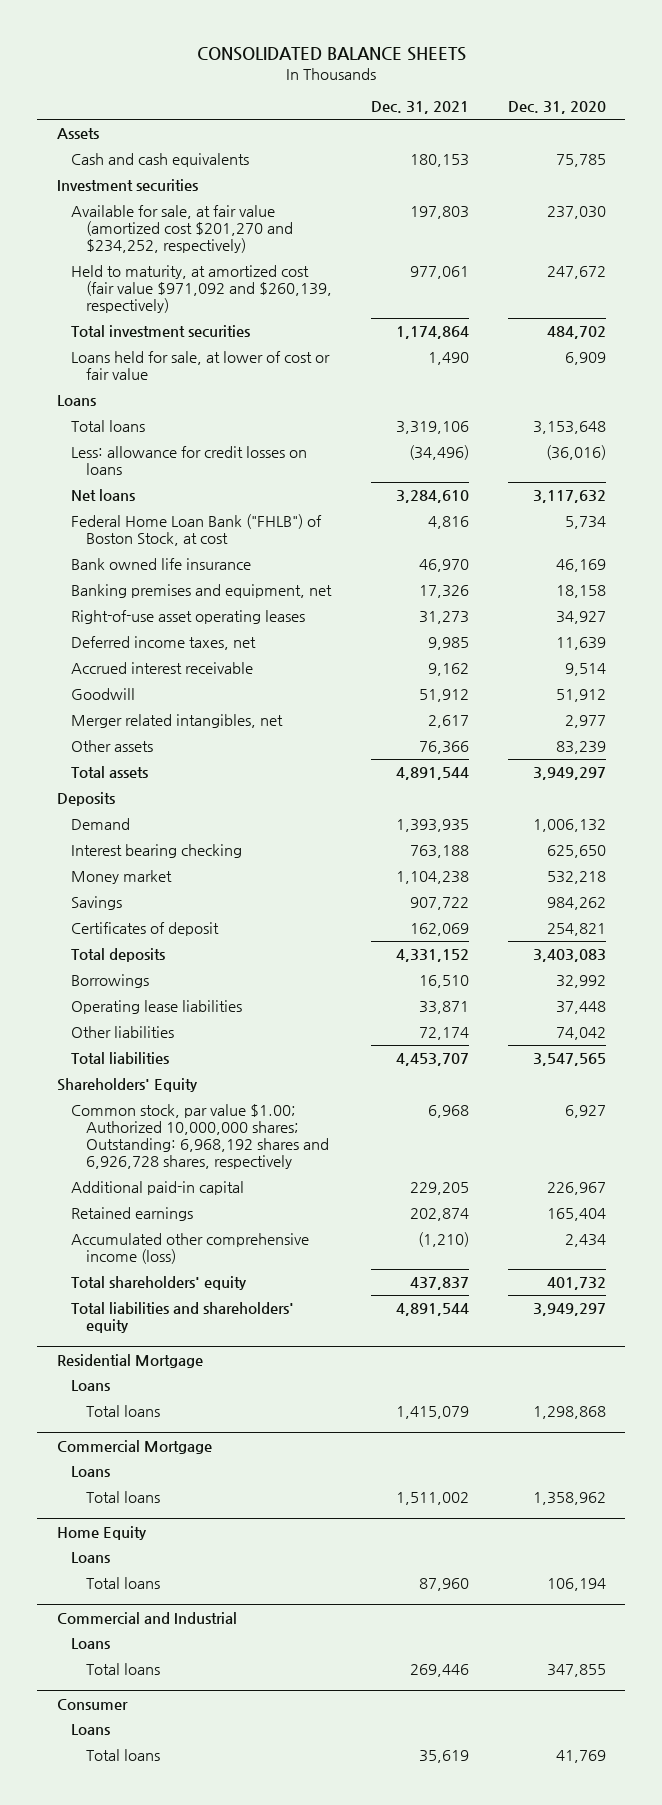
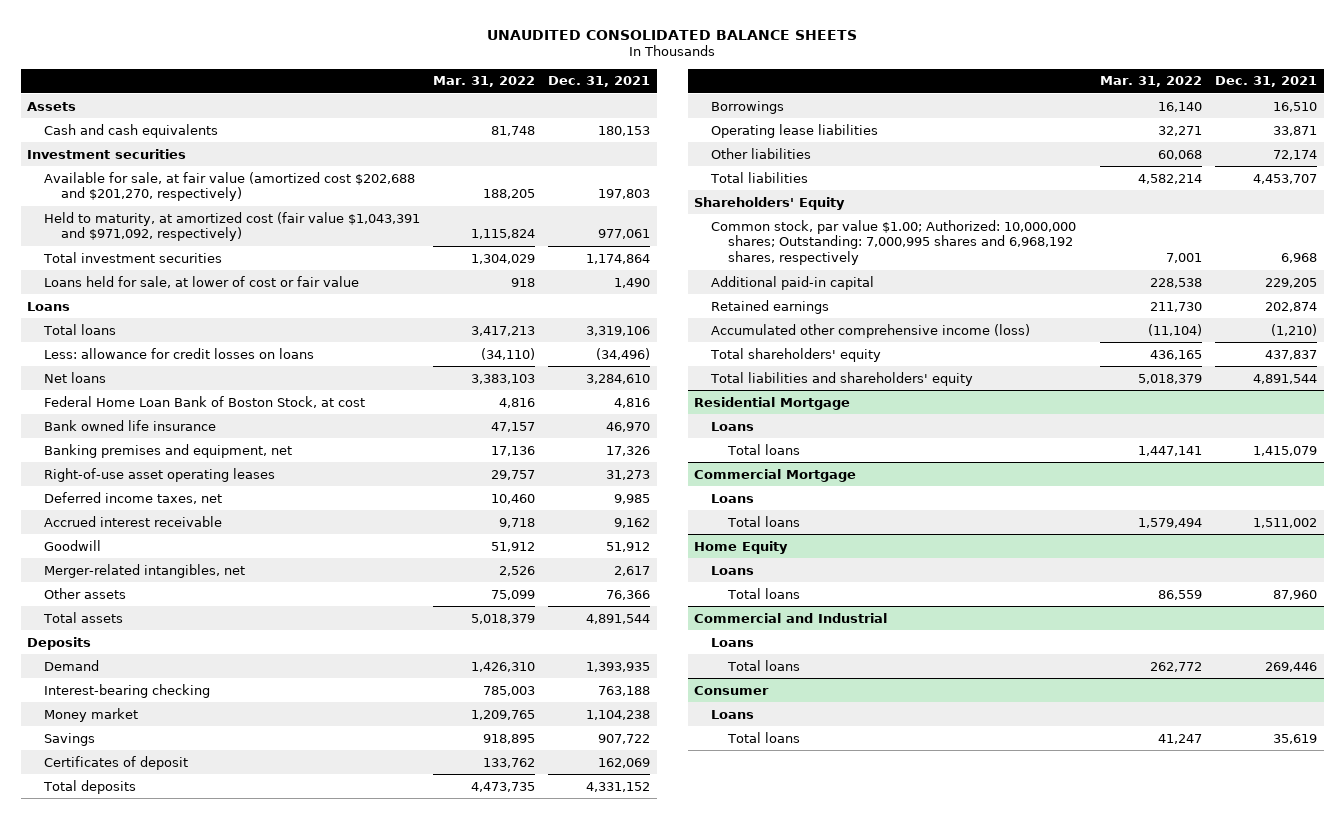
- CONSOLIDATED BALANCE SHEETS
+ UNAUDITED CONSOLIDATED BALANCE SHEETS
- | Dec. 31, 2021 | Dec. 31, 2020
+ | Mar. 31, 2022 | Dec. 31, 2021
- Available for sale, at fair value (amortized cost $201,270 and $234,252, respectively) | 197,803 | 237,030
- Held to maturity, at amortized cost (fair value $971,092 and $260,139, respectively) | 977,061 | 247,672
+ Available for sale, at fair value (amortized cost $202,688 and $201,270, respectively) | 188,205 | 197,803
+ Held to maturity, at amortized cost (fair value $1,043,391 and $971,092, respectively) | 1,115,824 | 977,061
- Federal Home Loan Bank ("FHLB") of Boston Stock, at cost | 4,816 | 5,734
+ Federal Home Loan Bank of Boston Stock, at cost | 4,816 | 4,816
- Merger related intangibles, net | 2,617 | 2,977
+ Merger-related intangibles, net | 2,526 | 2,617
- Interest bearing checking | 763,188 | 625,650
+ Interest-bearing checking | 785,003 | 763,188
- Common stock, par value $1.00; Authorized 10,000,000 shares; Outstanding: 6,968,192 shares and 6,926,728 shares, respectively | 6,968 | 6,927
+ Common stock, par value $1.00; Authorized: 10,000,000 shares; Outstanding: 7,000,995 shares and 6,968,192 shares, respectively | 7,001 | 6,968

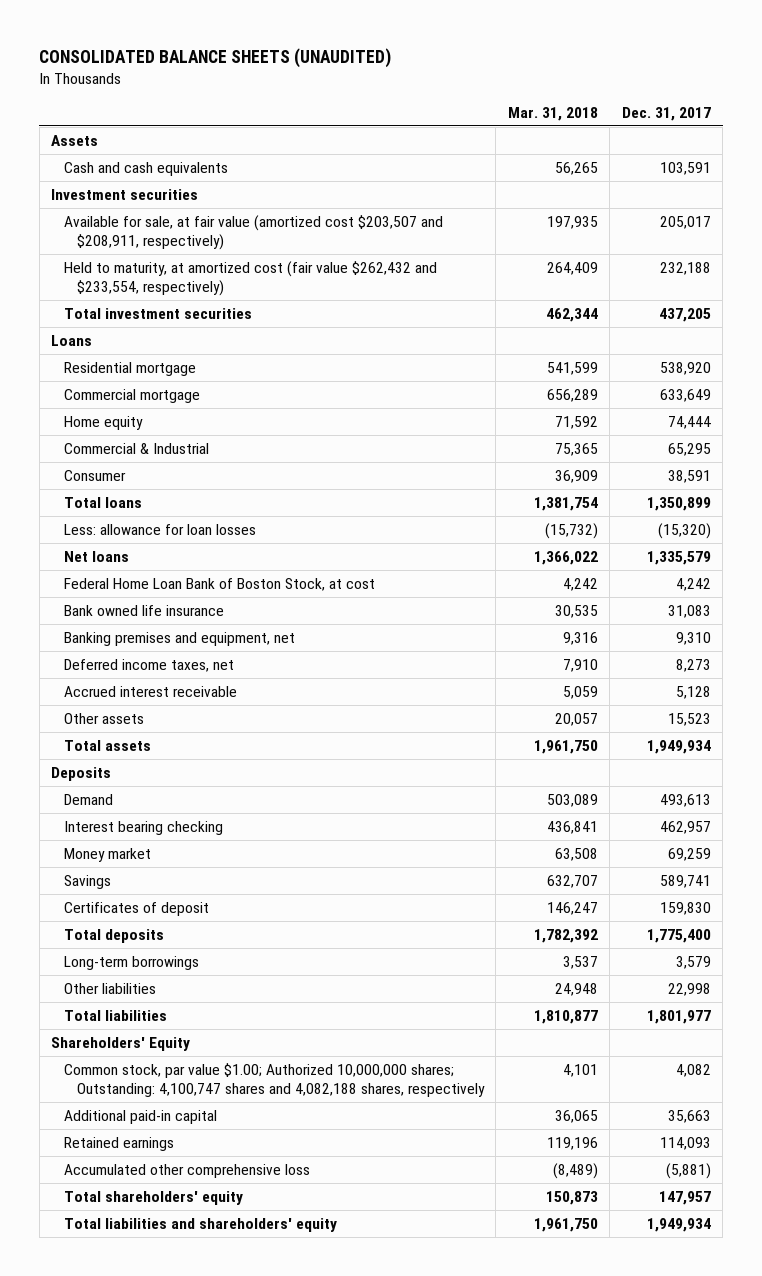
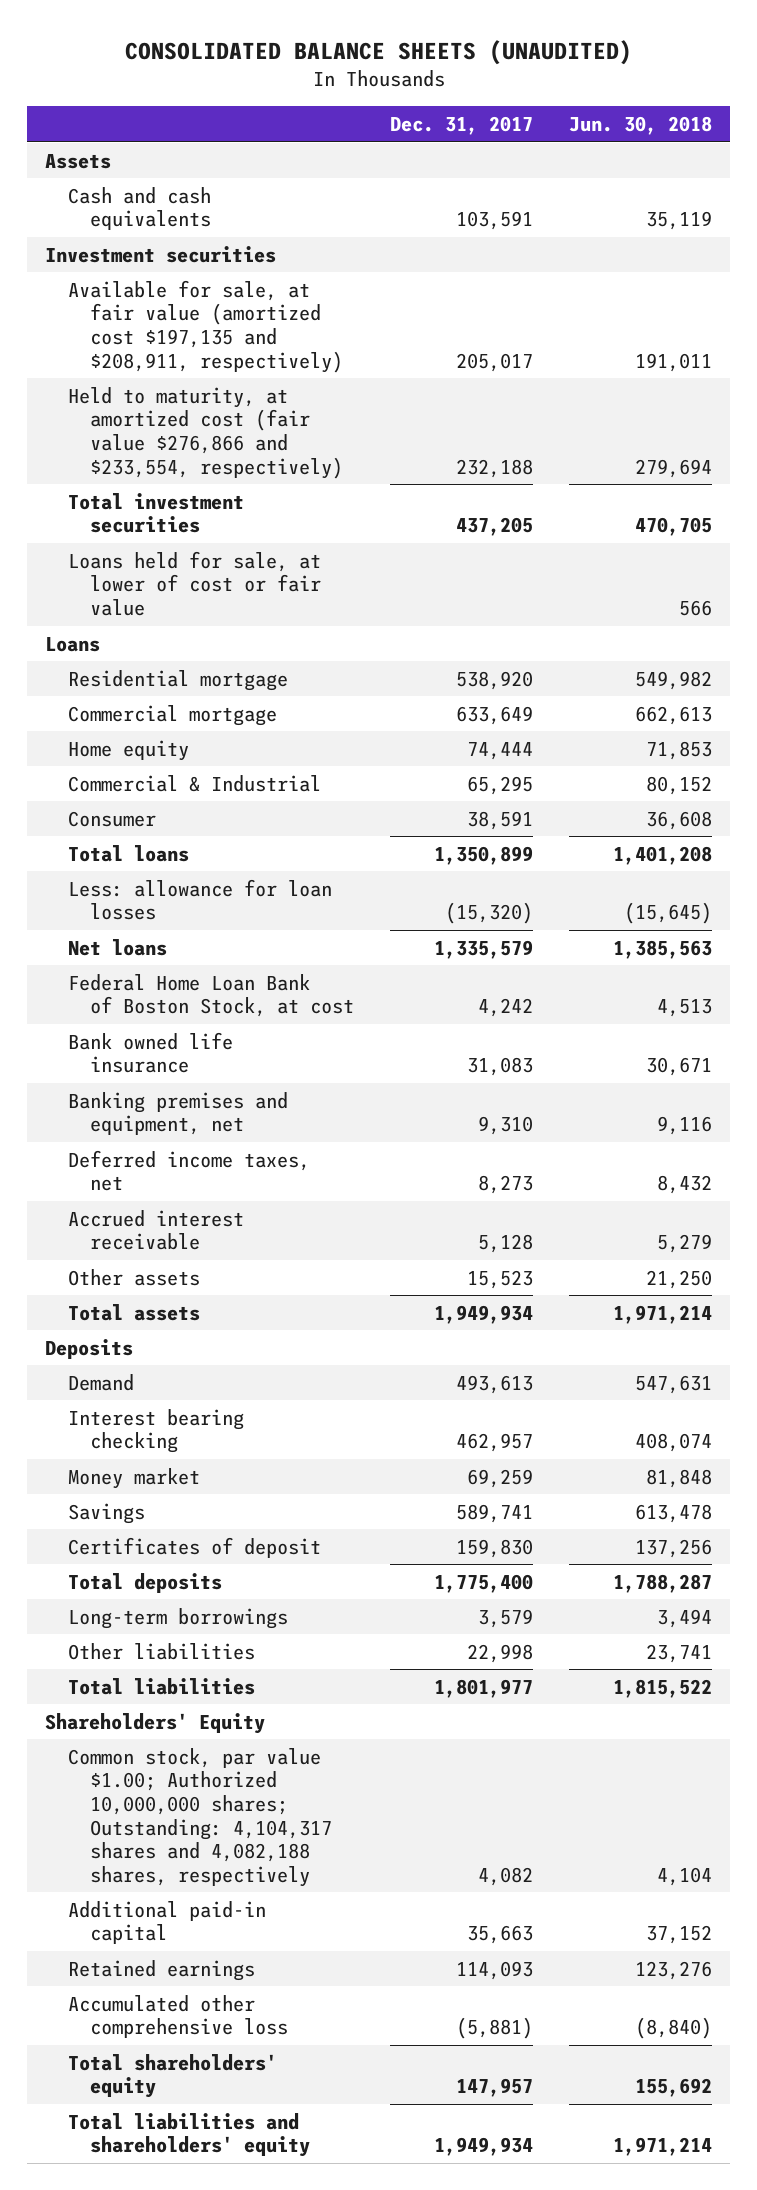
- | Mar. 31, 2018 | Dec. 31, 2017
+ | Dec. 31, 2017 | Jun. 30, 2018
- Available for sale, at fair value (amortized cost $203,507 and $208,911, respectively) | 197,935 | 205,017
- Held to maturity, at amortized cost (fair value $262,432 and $233,554, respectively) | 264,409 | 232,188
+ Available for sale, at fair value (amortized cost $197,135 and $208,911, respectively) | 205,017 | 191,011
+ Held to maturity, at amortized cost (fair value $276,866 and $233,554, respectively) | 232,188 | 279,694
+ Loans held for sale, at lower of cost or fair value | | 566
- Common stock, par value $1.00; Authorized 10,000,000 shares; Outstanding: 4,100,747 shares and 4,082,188 shares, respectively | 4,101 | 4,082
+ Common stock, par value $1.00; Authorized 10,000,000 shares; Outstanding: 4,104,317 shares and 4,082,188 shares, respectively | 4,082 | 4,104

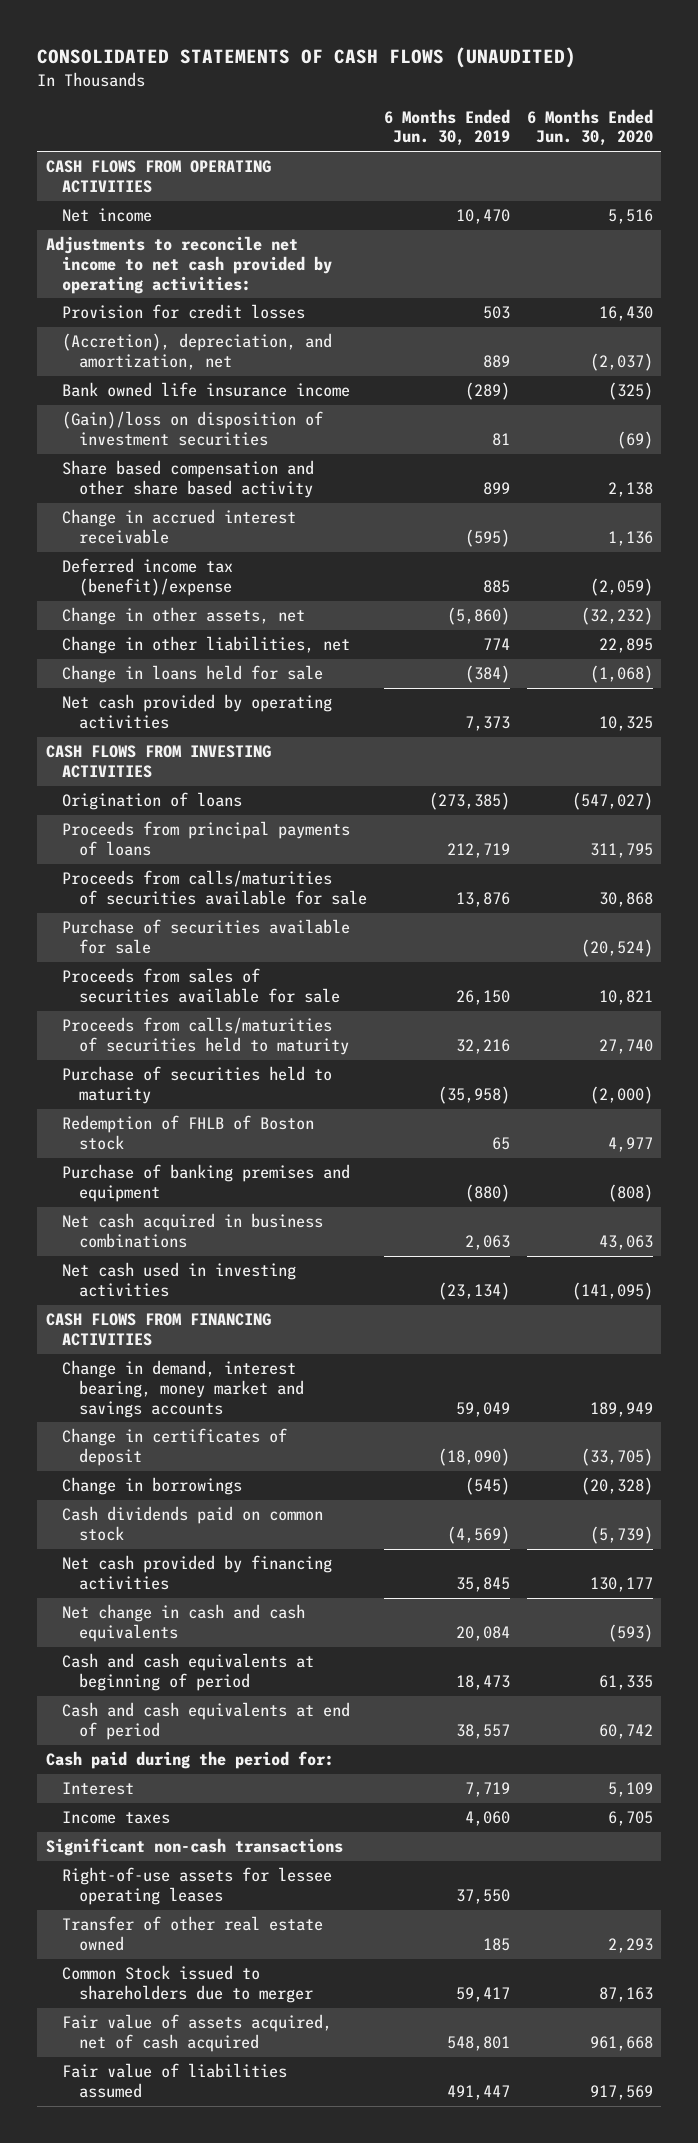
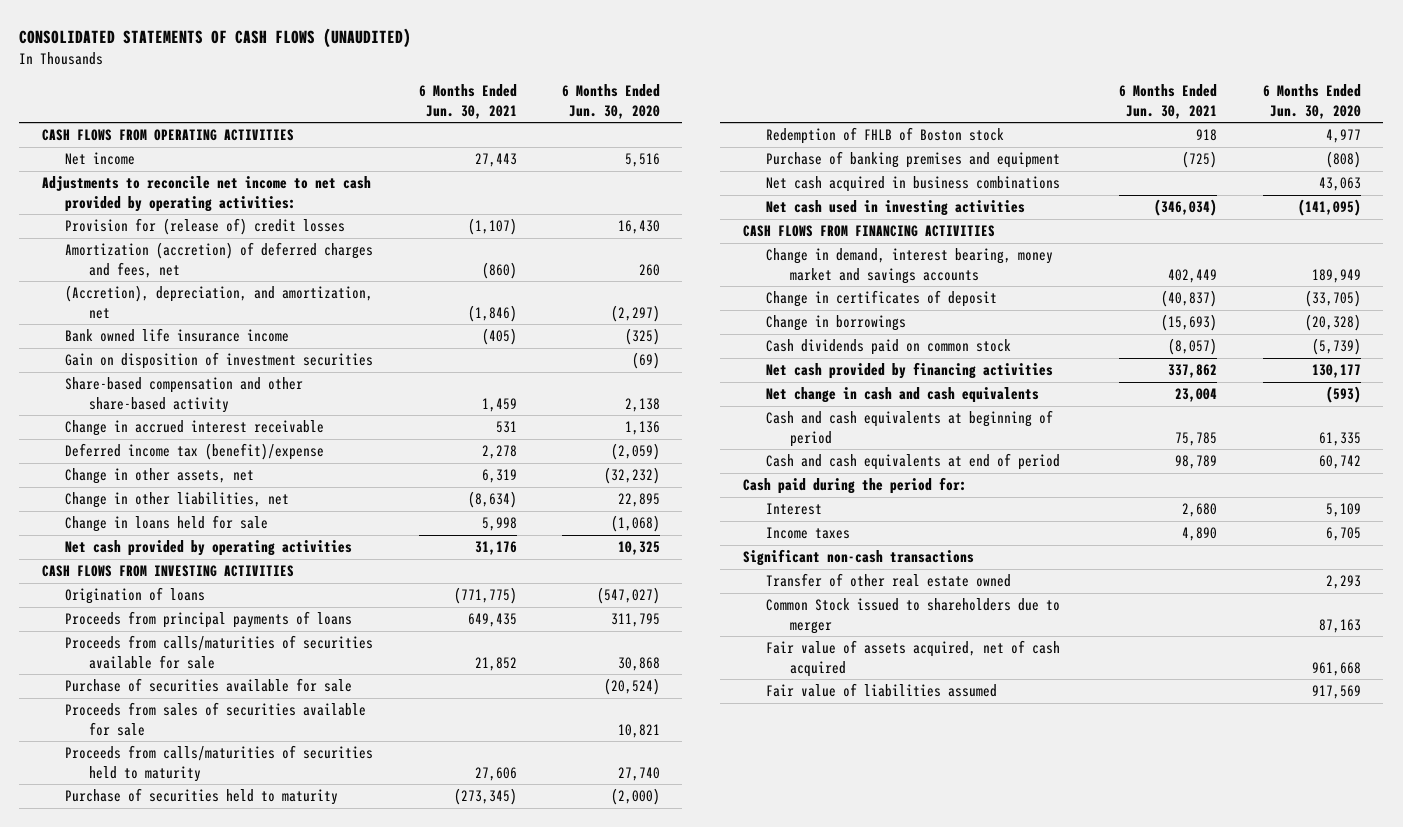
- | 6 Months Ended Jun. 30, 2019 | 6 Months Ended Jun. 30, 2020
+ | 6 Months Ended Jun. 30, 2021 | 6 Months Ended Jun. 30, 2020
- Provision for credit losses | 503 | 16,430
- (Accretion), depreciation, and amortization, net | 889 | (2,037)
+ Provision for (release of) credit losses | (1,107) | 16,430
+ Amortization (accretion) of deferred charges and fees, net | (860) | 260
+ (Accretion), depreciation, and amortization, net | (1,846) | (2,297)
- (Gain)/loss on disposition of investment securities | 81 | (69)
- Share based compensation and other share based activity | 899 | 2,138
+ Gain on disposition of investment securities | | (69)
+ Share-based compensation and other share-based activity | 1,459 | 2,138
- Right-of-use assets for lessee operating leases | 37,550 |

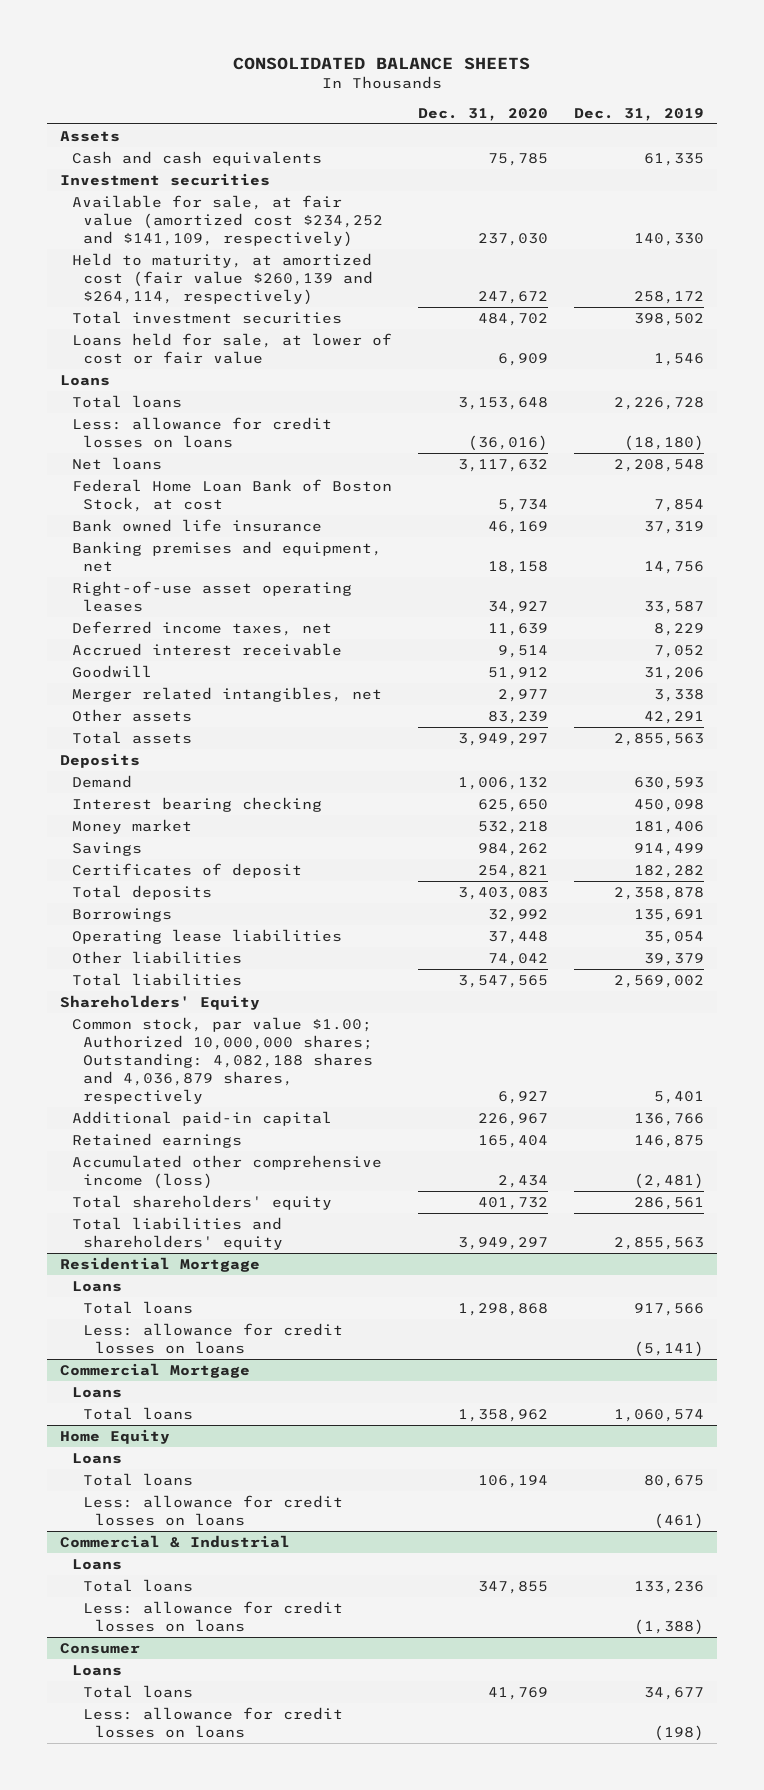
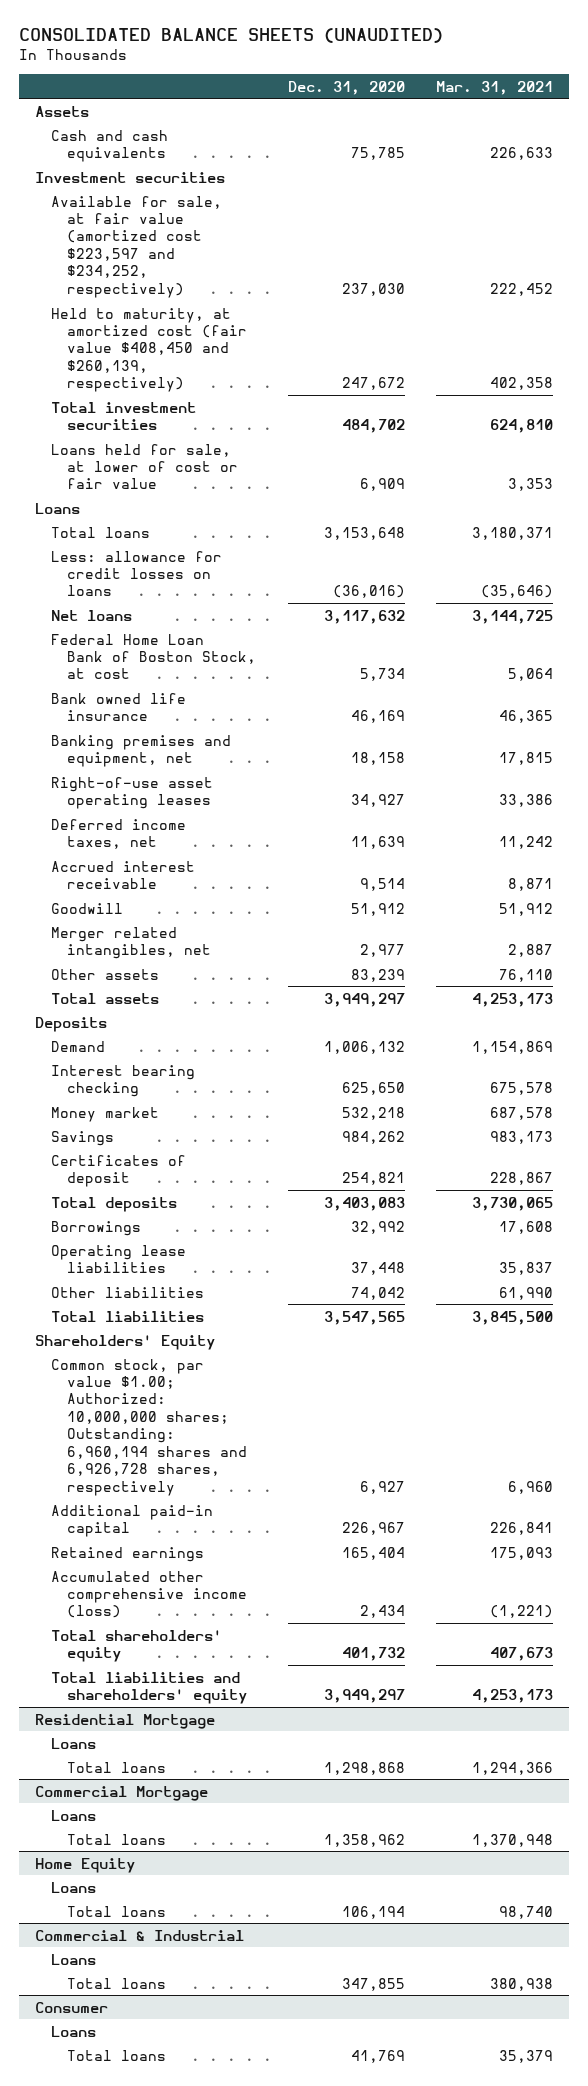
- CONSOLIDATED BALANCE SHEETS
+ CONSOLIDATED BALANCE SHEETS (UNAUDITED)
- | Dec. 31, 2020 | Dec. 31, 2019
+ | Dec. 31, 2020 | Mar. 31, 2021
- Available for sale, at fair value (amortized cost $234,252 and $141,109, respectively) | 237,030 | 140,330
- Held to maturity, at amortized cost (fair value $260,139 and $264,114, respectively) | 247,672 | 258,172
+ Available for sale, at fair value (amortized cost $223,597 and $234,252, respectively) | 237,030 | 222,452
+ Held to maturity, at amortized cost (fair value $408,450 and $260,139, respectively) | 247,672 | 402,358
- Common stock, par value $1.00; Authorized 10,000,000 shares; Outstanding: 4,082,188 shares and 4,036,879 shares, respectively | 6,927 | 5,401
+ Common stock, par value $1.00; Authorized: 10,000,000 shares; Outstanding: 6,960,194 shares and 6,926,728 shares, respectively | 6,927 | 6,960
@ Residential Mortgage
- Less: allowance for credit losses on loans | | (5,141)
@ Home Equity
- Less: allowance for credit losses on loans | | (461)
@ Commercial & Industrial
- Less: allowance for credit losses on loans | | (1,388)
@ Consumer
- Less: allowance for credit losses on loans | | (198)

